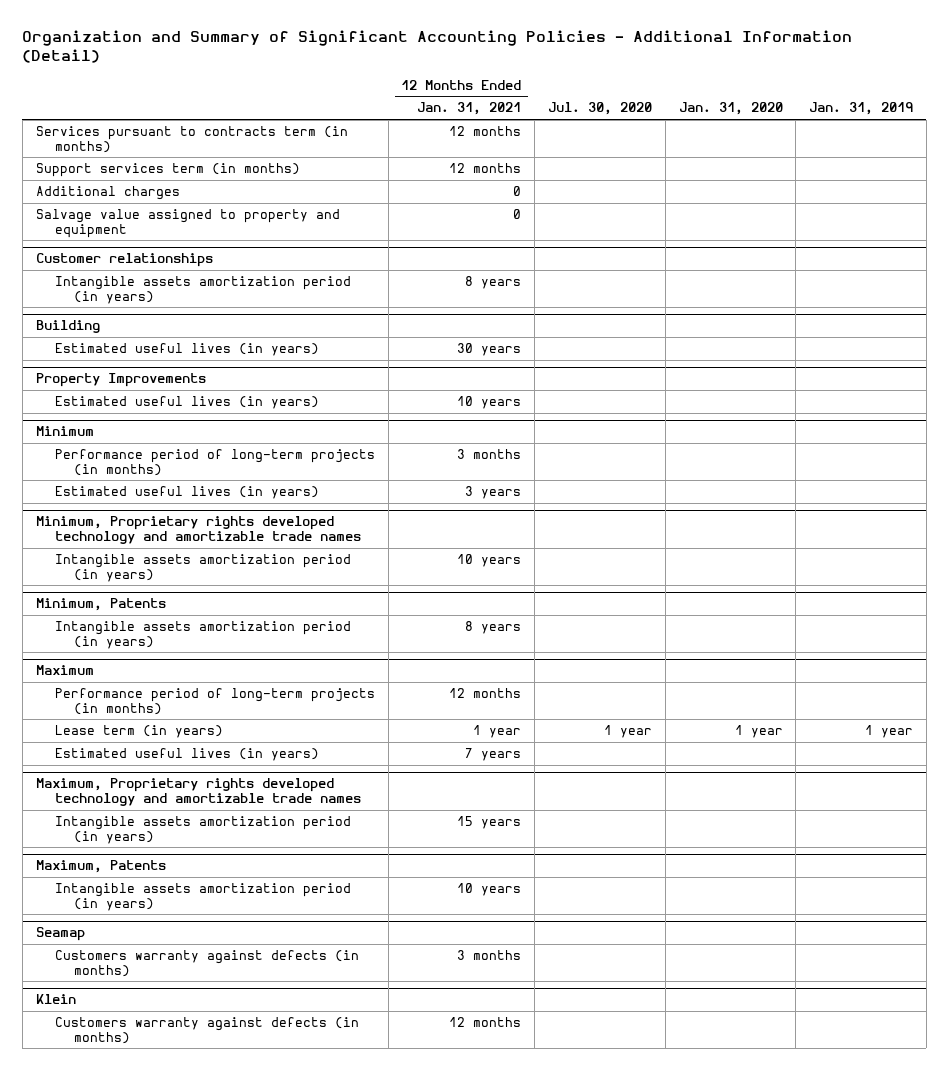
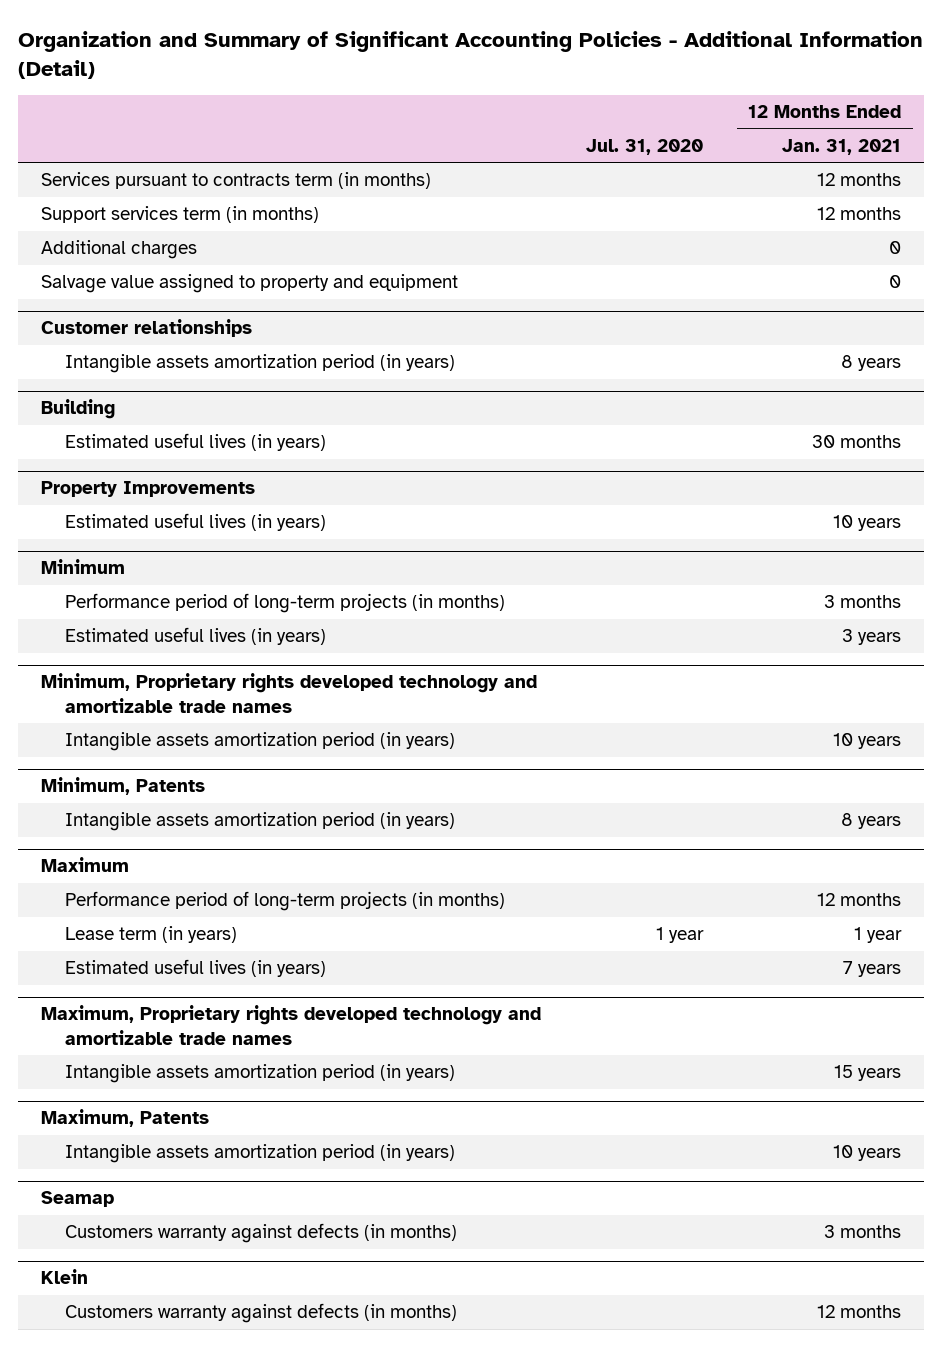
- | 12 Months Ended Jan. 31, 2021 | Jul. 30, 2020 | Jan. 31, 2020 | Jan. 31, 2019
+ | Jul. 31, 2020 | 12 Months Ended Jan. 31, 2021
@ Building
- Estimated useful lives (in years) | 30 years | | |
+ Estimated useful lives (in years) | | 30 months

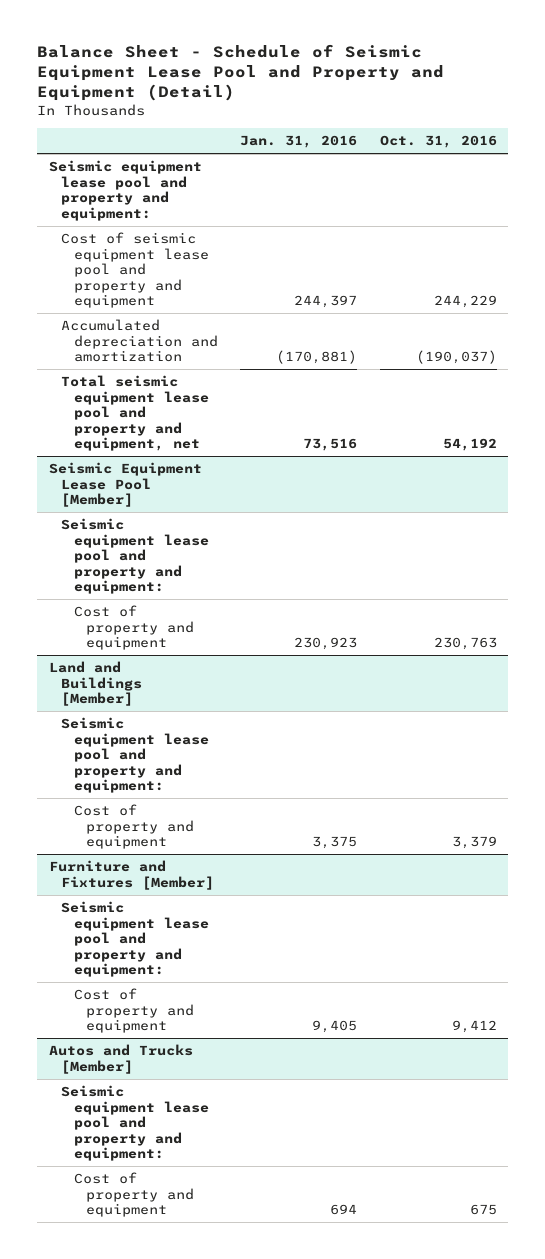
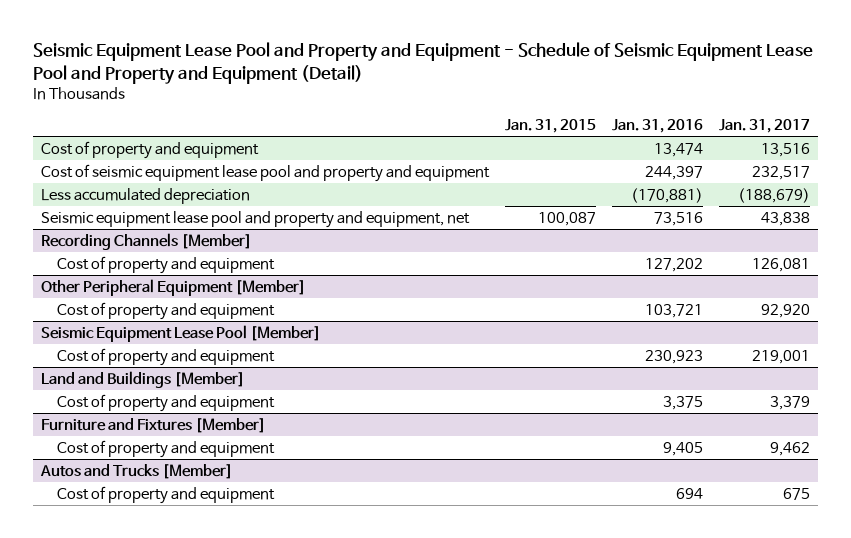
- Balance Sheet - Schedule of Seismic Equipment Lease Pool and Property and Equipment (Detail)
+ Seismic Equipment Lease Pool and Property and Equipment - Schedule of Seismic Equipment Lease Pool and Property and Equipment (Detail)
- | Jan. 31, 2016 | Oct. 31, 2016
+ | Jan. 31, 2015 | Jan. 31, 2016 | Jan. 31, 2017
- Seismic equipment lease pool and property and equipment:
+ Cost of property and equipment | | 13,474 | 13,516
- Accumulated depreciation and amortization | (170,881) | (190,037)
- Total seismic equipment lease pool and property and equipment, net | 73,516 | 54,192
+ Less accumulated depreciation | | (170,881) | (188,679)
+ Seismic equipment lease pool and property and equipment, net | 100,087 | 73,516 | 43,838
+ Recording Channels [Member]
+ Cost of property and equipment | | 127,202 | 126,081
+ Other Peripheral Equipment [Member]
+ Cost of property and equipment | | 103,721 | 92,920
@ Seismic Equipment Lease Pool [Member]
- Seismic equipment lease pool and property and equipment:
@ Land and Buildings [Member]
- Seismic equipment lease pool and property and equipment:
@ Furniture and Fixtures [Member]
- Seismic equipment lease pool and property and equipment:
@ Autos and Trucks [Member]
- Seismic equipment lease pool and property and equipment:

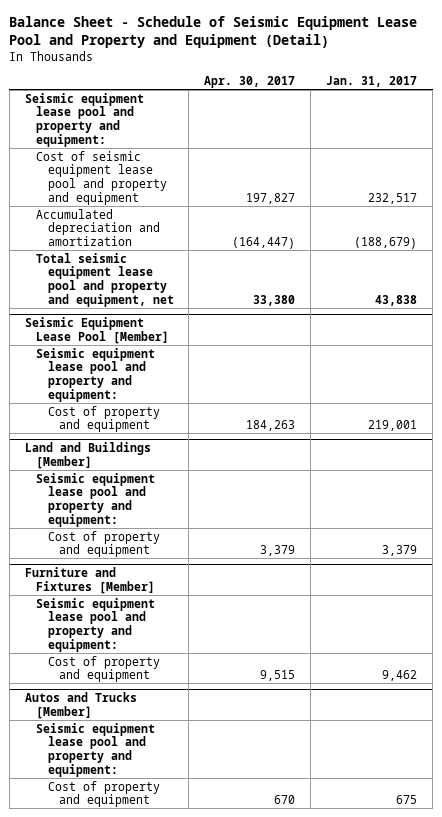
- Seismic Equipment Lease Pool and Property and Equipment - Schedule of Seismic Equipment Lease Pool and Property and Equipment (Detail)
+ Balance Sheet - Schedule of Seismic Equipment Lease Pool and Property and Equipment (Detail)
- | Jan. 31, 2015 | Jan. 31, 2016 | Jan. 31, 2017
+ | Apr. 30, 2017 | Jan. 31, 2017
- Cost of property and equipment | | 13,474 | 13,516
+ Seismic equipment lease pool and property and equipment:
- Less accumulated depreciation | | (170,881) | (188,679)
- Seismic equipment lease pool and property and equipment, net | 100,087 | 73,516 | 43,838
- Recording Channels [Member]
- Cost of property and equipment | | 127,202 | 126,081
- Other Peripheral Equipment [Member]
- Cost of property and equipment | | 103,721 | 92,920
+ Accumulated depreciation and amortization | (164,447) | (188,679)
+ Total seismic equipment lease pool and property and equipment, net | 33,380 | 43,838
@ Seismic Equipment Lease Pool [Member]
+ Seismic equipment lease pool and property and equipment:
@ Land and Buildings [Member]
+ Seismic equipment lease pool and property and equipment:
@ Furniture and Fixtures [Member]
+ Seismic equipment lease pool and property and equipment:
@ Autos and Trucks [Member]
+ Seismic equipment lease pool and property and equipment:

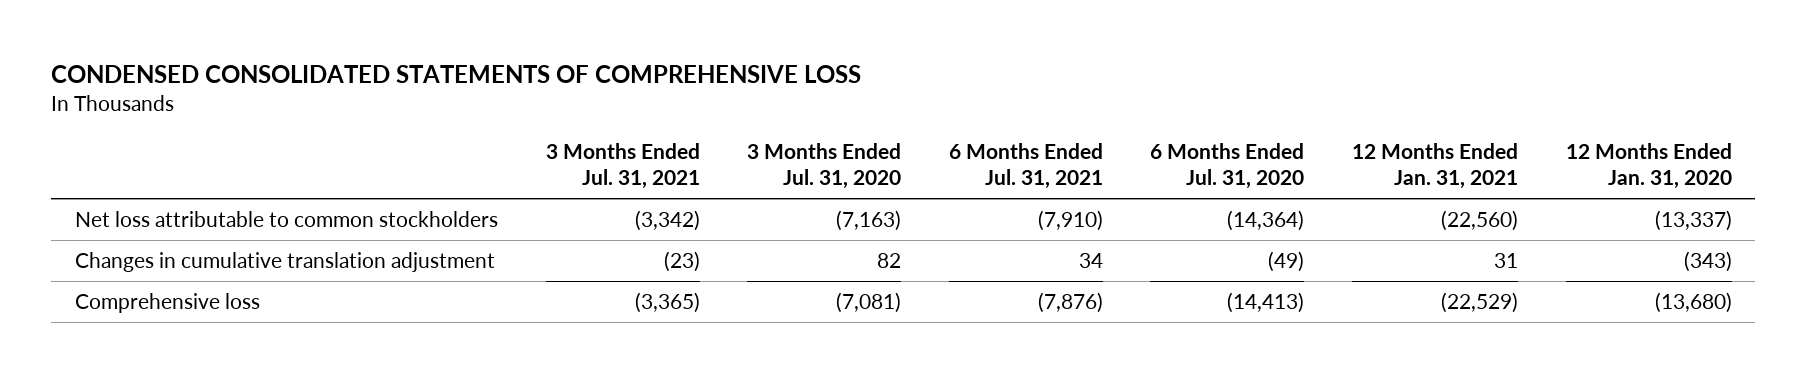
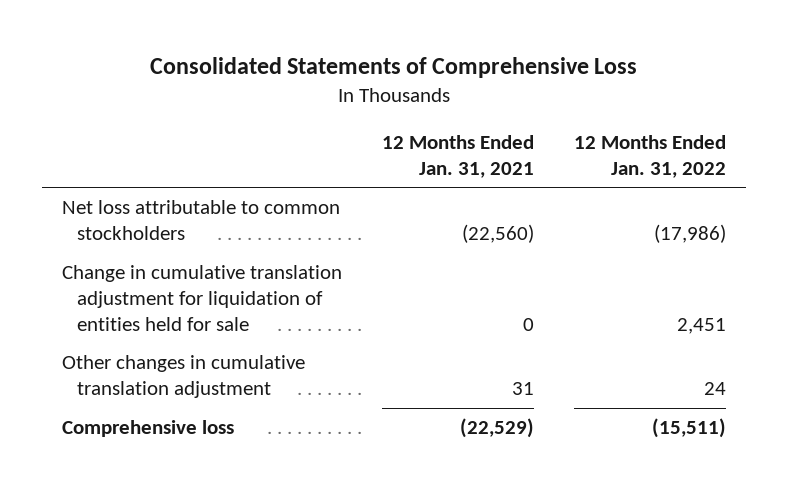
- CONDENSED CONSOLIDATED STATEMENTS OF COMPREHENSIVE LOSS
+ Consolidated Statements of Comprehensive Loss
- | 3 Months Ended Jul. 31, 2021 | 3 Months Ended Jul. 31, 2020 | 6 Months Ended Jul. 31, 2021 | 6 Months Ended Jul. 31, 2020 | 12 Months Ended Jan. 31, 2021 | 12 Months Ended Jan. 31, 2020
+ | 12 Months Ended Jan. 31, 2021 | 12 Months Ended Jan. 31, 2022
- Changes in cumulative translation adjustment | (23) | 82 | 34 | (49) | 31 | (343)
+ Change in cumulative translation adjustment for liquidation of entities held for sale | 0 | 2,451
+ Other changes in cumulative translation adjustment | 31 | 24

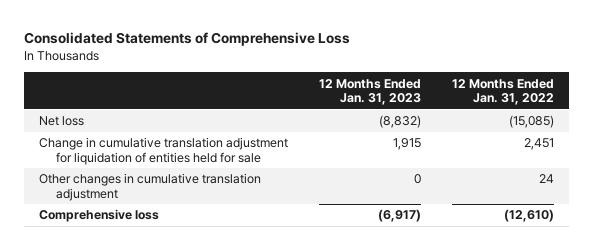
- | 12 Months Ended Jan. 31, 2021 | 12 Months Ended Jan. 31, 2022
+ | 12 Months Ended Jan. 31, 2023 | 12 Months Ended Jan. 31, 2022
- Net loss attributable to common stockholders | (22,560) | (17,986)
+ Net loss | (8,832) | (15,085)
- Comprehensive loss | (22,529) | (15,511)
+ Comprehensive loss | (6,917) | (12,610)

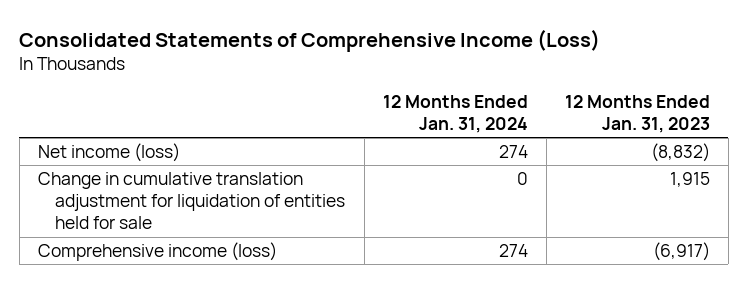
- Consolidated Statements of Comprehensive Loss
+ Consolidated Statements of Comprehensive Income (Loss)
- | 12 Months Ended Jan. 31, 2023 | 12 Months Ended Jan. 31, 2022
+ | 12 Months Ended Jan. 31, 2024 | 12 Months Ended Jan. 31, 2023
- Net loss | (8,832) | (15,085)
+ Net income (loss) | 274 | (8,832)
- Other changes in cumulative translation adjustment | 0 | 24
- Comprehensive loss | (6,917) | (12,610)
+ Comprehensive income (loss) | 274 | (6,917)

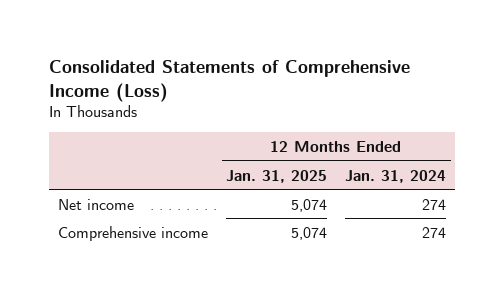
- | 12 Months Ended Jan. 31, 2024 | 12 Months Ended Jan. 31, 2023
+ | 12 Months Ended Jan. 31, 2025 | 12 Months Ended Jan. 31, 2024
- Net income (loss) | 274 | (8,832)
- Change in cumulative translation adjustment for liquidation of entities held for sale | 0 | 1,915
- Comprehensive income (loss) | 274 | (6,917)
+ Net income | 5,074 | 274
+ Comprehensive income | 5,074 | 274

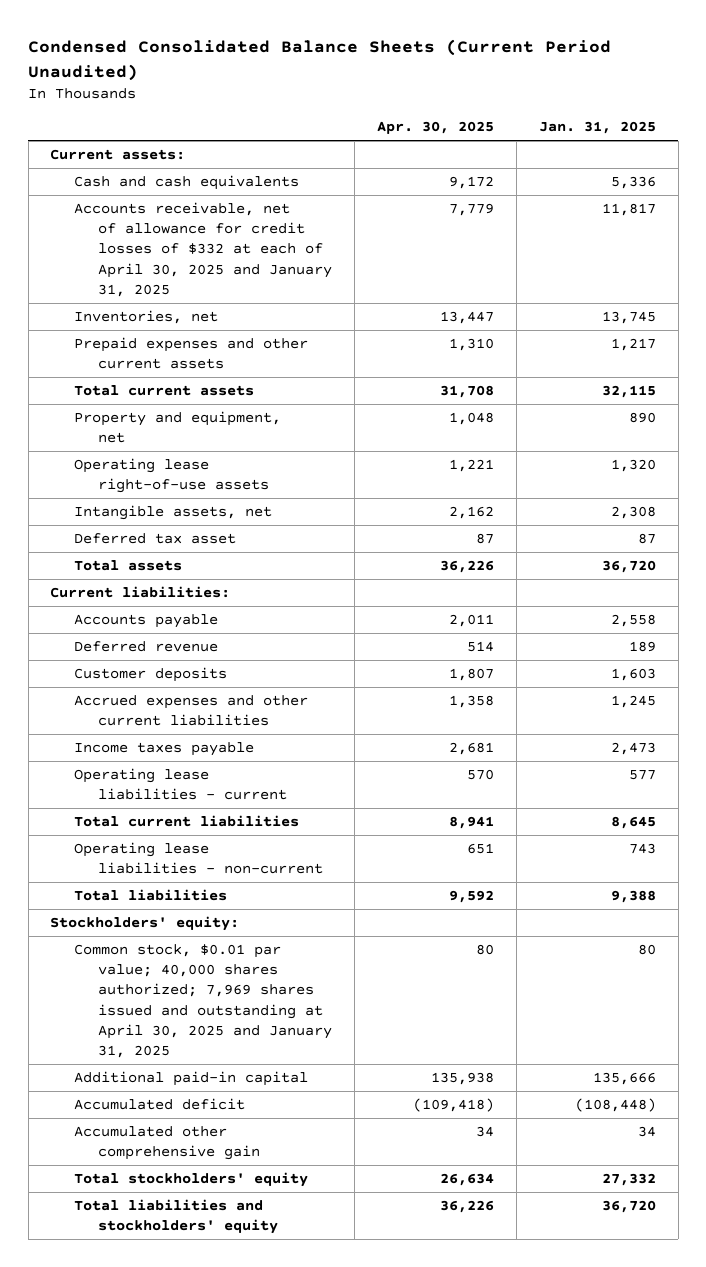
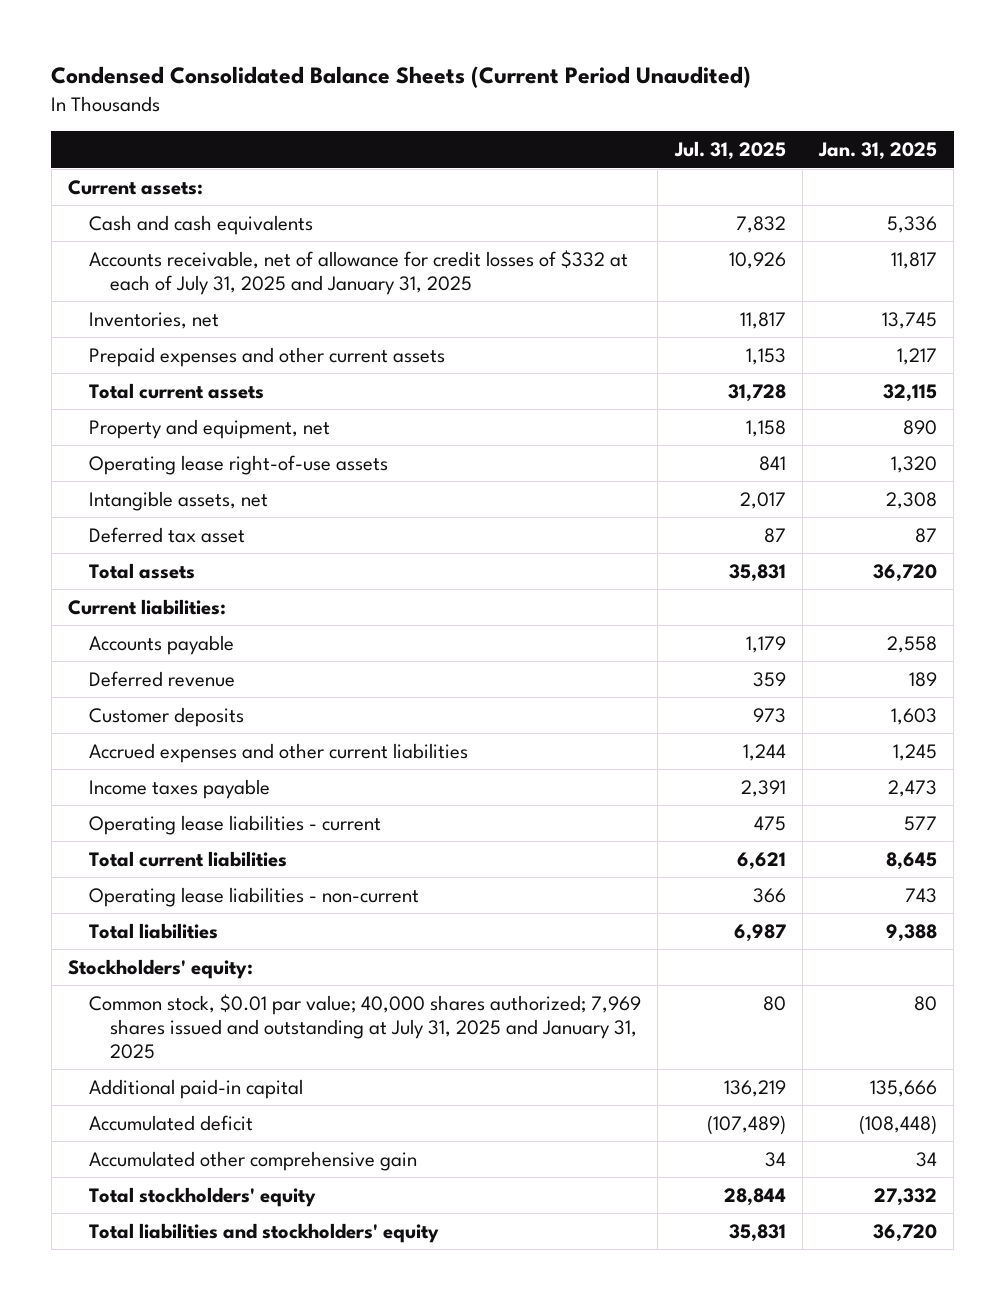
- | Apr. 30, 2025 | Jan. 31, 2025
+ | Jul. 31, 2025 | Jan. 31, 2025
- Accounts receivable, net of allowance for credit losses of $332 at each of April 30, 2025 and January 31, 2025 | 7,779 | 11,817
+ Accounts receivable, net of allowance for credit losses of $332 at each of July 31, 2025 and January 31, 2025 | 10,926 | 11,817
- Common stock, $0.01 par value; 40,000 shares authorized; 7,969 shares issued and outstanding at April 30, 2025 and January 31, 2025 | 80 | 80
+ Common stock, $0.01 par value; 40,000 shares authorized; 7,969 shares issued and outstanding at July 31, 2025 and January 31, 2025 | 80 | 80

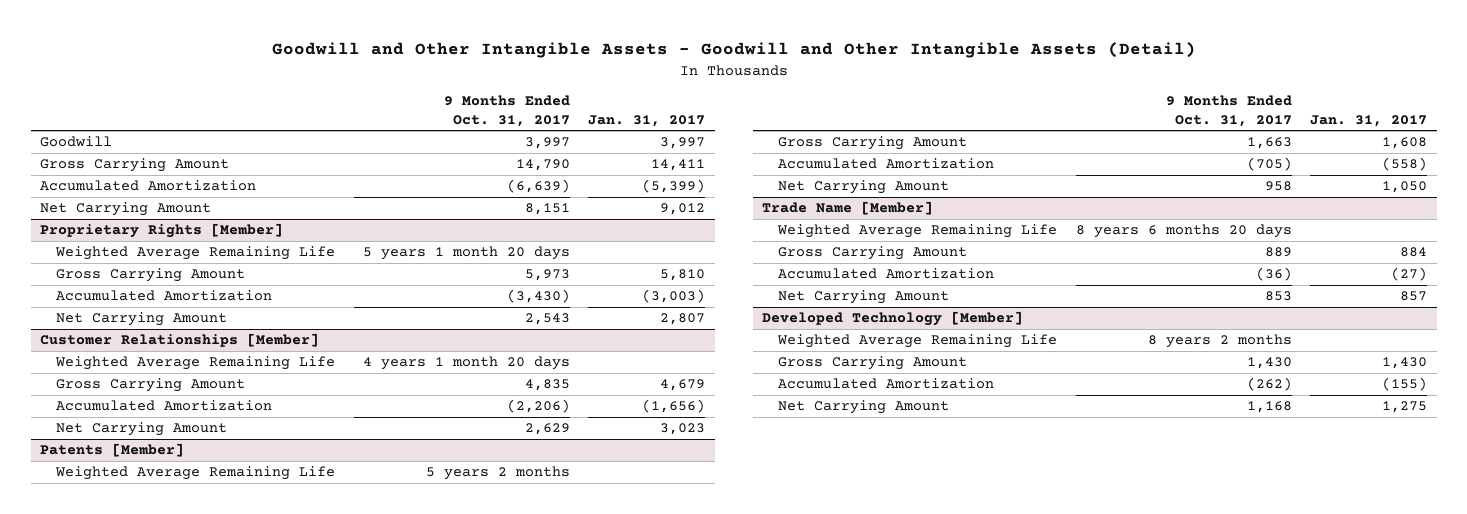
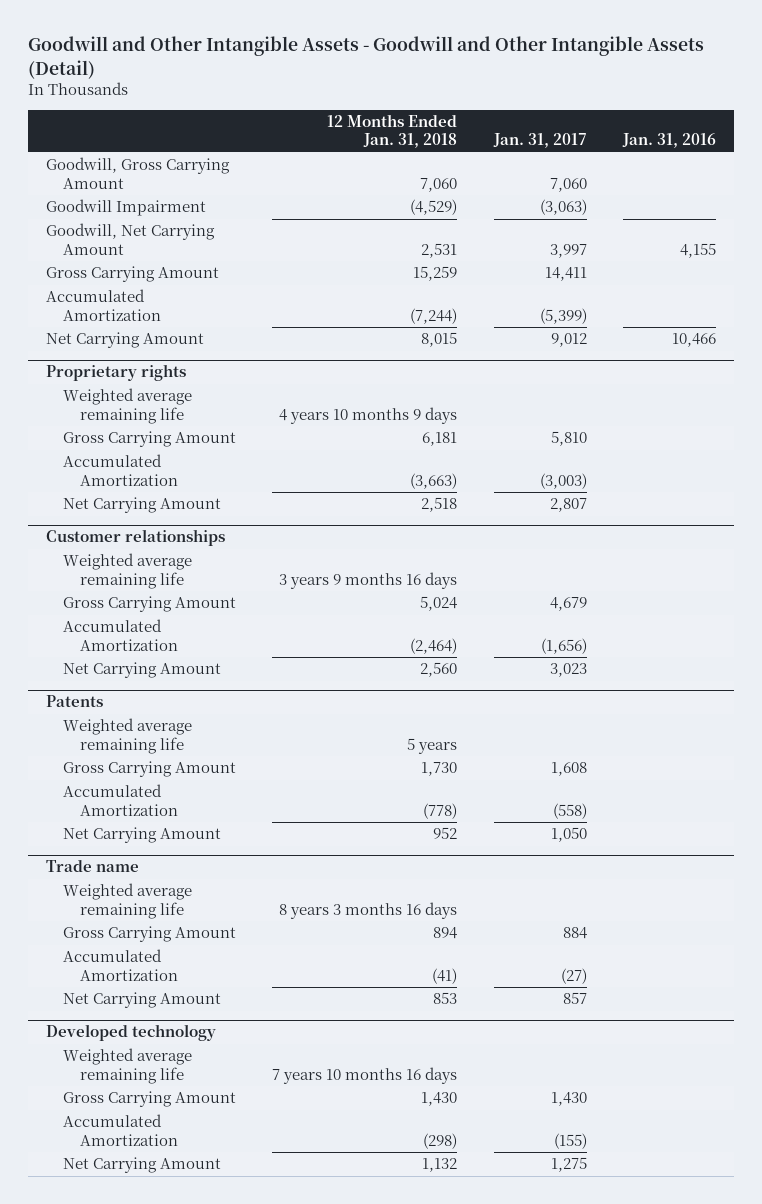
- | 9 Months Ended Oct. 31, 2017 | Jan. 31, 2017
+ | 12 Months Ended Jan. 31, 2018 | Jan. 31, 2017 | Jan. 31, 2016
- Goodwill | 3,997 | 3,997
+ Goodwill, Gross Carrying Amount | 7,060 | 7,060 |
+ Goodwill Impairment | (4,529) | (3,063) |
+ Goodwill, Net Carrying Amount | 2,531 | 3,997 | 4,155
- Proprietary Rights [Member]
- Weighted Average Remaining Life | 5 years 1 month 20 days |
+ Proprietary rights
+ Weighted average remaining life | 4 years 10 months 9 days | |
- Customer Relationships [Member]
- Weighted Average Remaining Life | 4 years 1 month 20 days |
+ Customer relationships
+ Weighted average remaining life | 3 years 9 months 16 days | |
- Patents [Member]
- Weighted Average Remaining Life | 5 years 2 months |
+ Patents
+ Weighted average remaining life | 5 years | |
- Trade Name [Member]
- Weighted Average Remaining Life | 8 years 6 months 20 days |
+ Trade name
+ Weighted average remaining life | 8 years 3 months 16 days | |
- Developed Technology [Member]
- Weighted Average Remaining Life | 8 years 2 months |
+ Developed technology
+ Weighted average remaining life | 7 years 10 months 16 days | |

